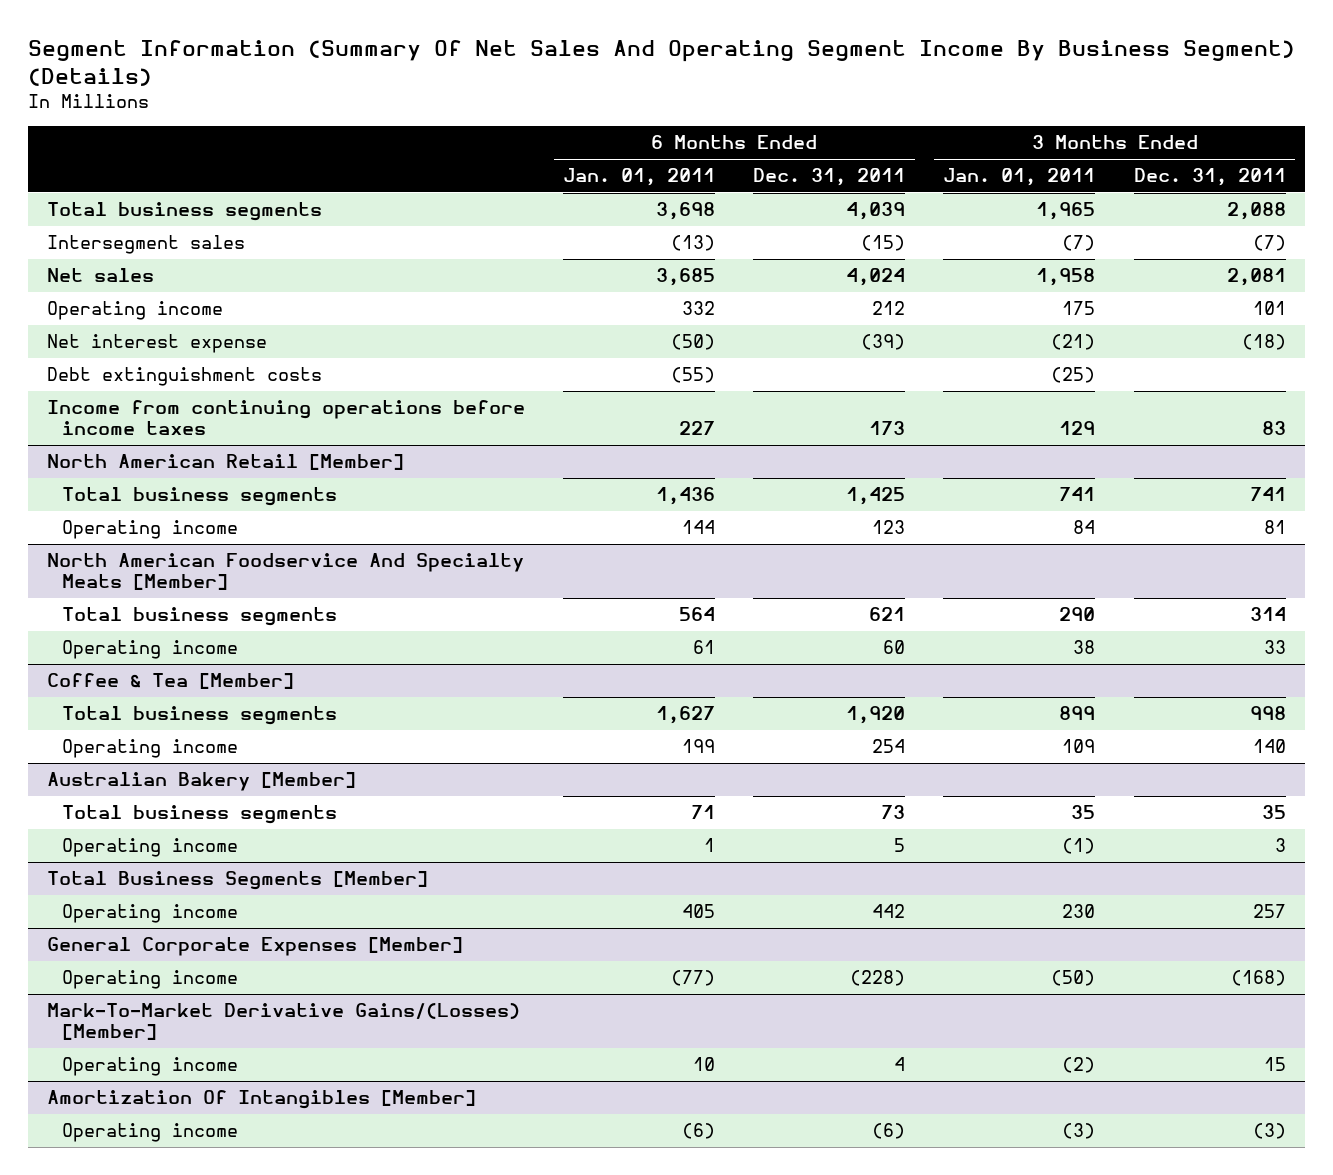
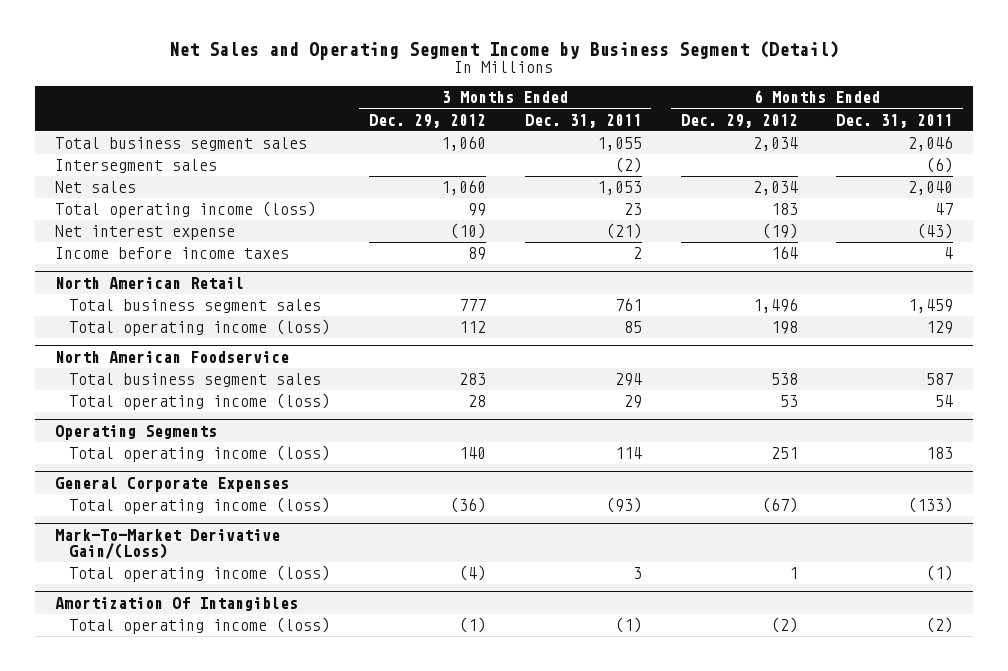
- Segment Information (Summary Of Net Sales And Operating Segment Income By Business Segment) (Details)
+ Net Sales and Operating Segment Income by Business Segment (Detail)
- | 6 Months Ended Jan. 01, 2011 | 6 Months Ended Dec. 31, 2011 | 3 Months Ended Jan. 01, 2011 | 3 Months Ended Dec. 31, 2011
+ | 3 Months Ended Dec. 29, 2012 | 3 Months Ended Dec. 31, 2011 | 6 Months Ended Dec. 29, 2012 | 6 Months Ended Dec. 31, 2011
- Total business segments | 3,698 | 4,039 | 1,965 | 2,088
- Intersegment sales | (13) | (15) | (7) | (7)
- Net sales | 3,685 | 4,024 | 1,958 | 2,081
- Operating income | 332 | 212 | 175 | 101
- Net interest expense | (50) | (39) | (21) | (18)
- Debt extinguishment costs | (55) | | (25) |
- Income from continuing operations before income taxes | 227 | 173 | 129 | 83
- North American Retail [Member]
- Total business segments | 1,436 | 1,425 | 741 | 741
- Operating income | 144 | 123 | 84 | 81
- North American Foodservice And Specialty Meats [Member]
- Total business segments | 564 | 621 | 290 | 314
- Operating income | 61 | 60 | 38 | 33
- Coffee & Tea [Member]
- Total business segments | 1,627 | 1,920 | 899 | 998
- Operating income | 199 | 254 | 109 | 140
- Australian Bakery [Member]
- Total business segments | 71 | 73 | 35 | 35
- Operating income | 1 | 5 | (1) | 3
- Total Business Segments [Member]
- Operating income | 405 | 442 | 230 | 257
- General Corporate Expenses [Member]
- Operating income | (77) | (228) | (50) | (168)
- Mark-To-Market Derivative Gains/(Losses) [Member]
- Operating income | 10 | 4 | (2) | 15
- Amortization Of Intangibles [Member]
- Operating income | (6) | (6) | (3) | (3)
+ Total business segment sales | 1,060 | 1,055 | 2,034 | 2,046
+ Intersegment sales | | (2) | | (6)
+ Net sales | 1,060 | 1,053 | 2,034 | 2,040
+ Total operating income (loss) | 99 | 23 | 183 | 47
+ Net interest expense | (10) | (21) | (19) | (43)
+ Income before income taxes | 89 | 2 | 164 | 4
+ North American Retail
+ Total business segment sales | 777 | 761 | 1,496 | 1,459
+ Total operating income (loss) | 112 | 85 | 198 | 129
+ North American Foodservice
+ Total business segment sales | 283 | 294 | 538 | 587
+ Total operating income (loss) | 28 | 29 | 53 | 54
+ Operating Segments
+ Total operating income (loss) | 140 | 114 | 251 | 183
+ General Corporate Expenses
+ Total operating income (loss) | (36) | (93) | (67) | (133)
+ Mark-To-Market Derivative Gain/(Loss)
+ Total operating income (loss) | (4) | 3 | 1 | (1)
+ Amortization Of Intangibles
+ Total operating income (loss) | (1) | (1) | (2) | (2)

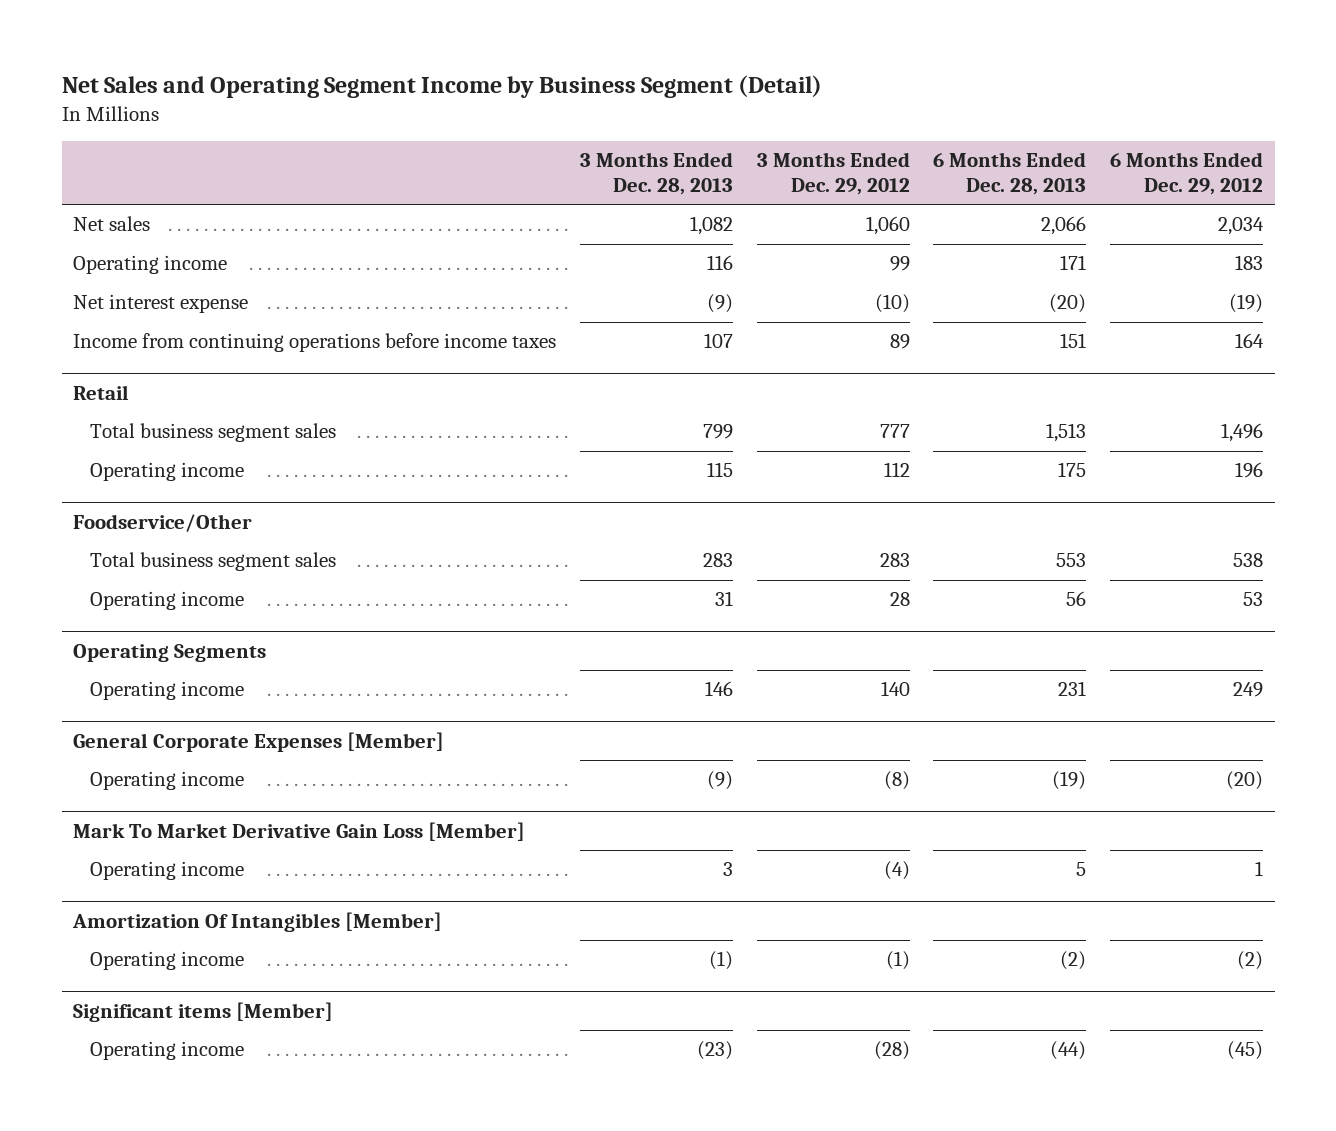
- | 3 Months Ended Dec. 29, 2012 | 3 Months Ended Dec. 31, 2011 | 6 Months Ended Dec. 29, 2012 | 6 Months Ended Dec. 31, 2011
+ | 3 Months Ended Dec. 28, 2013 | 3 Months Ended Dec. 29, 2012 | 6 Months Ended Dec. 28, 2013 | 6 Months Ended Dec. 29, 2012
- Total business segment sales | 1,060 | 1,055 | 2,034 | 2,046
- Intersegment sales | | (2) | | (6)
- Total operating income (loss) | 99 | 23 | 183 | 47
+ Operating income | 116 | 99 | 171 | 183
- Income before income taxes | 89 | 2 | 164 | 4
- North American Retail
+ Income from continuing operations before income taxes | 107 | 89 | 151 | 164
+ Retail
- Total operating income (loss) | 112 | 85 | 198 | 129
- North American Foodservice
+ Operating income | 115 | 112 | 175 | 196
+ Foodservice/Other
- Total operating income (loss) | 28 | 29 | 53 | 54
+ Operating income | 31 | 28 | 56 | 53
@ Operating Segments
- Total operating income (loss) | 140 | 114 | 251 | 183
- General Corporate Expenses
- Total operating income (loss) | (36) | (93) | (67) | (133)
- Mark-To-Market Derivative Gain/(Loss)
- Total operating income (loss) | (4) | 3 | 1 | (1)
- Amortization Of Intangibles
- Total operating income (loss) | (1) | (1) | (2) | (2)
@ Operating Segments
+ Operating income | 146 | 140 | 231 | 249
+ General Corporate Expenses [Member]
+ Operating income | (9) | (8) | (19) | (20)
+ Mark To Market Derivative Gain Loss [Member]
+ Operating income | 3 | (4) | 5 | 1
+ Amortization Of Intangibles [Member]
+ Operating income | (1) | (1) | (2) | (2)
+ Significant items [Member]
+ Operating income | (23) | (28) | (44) | (45)

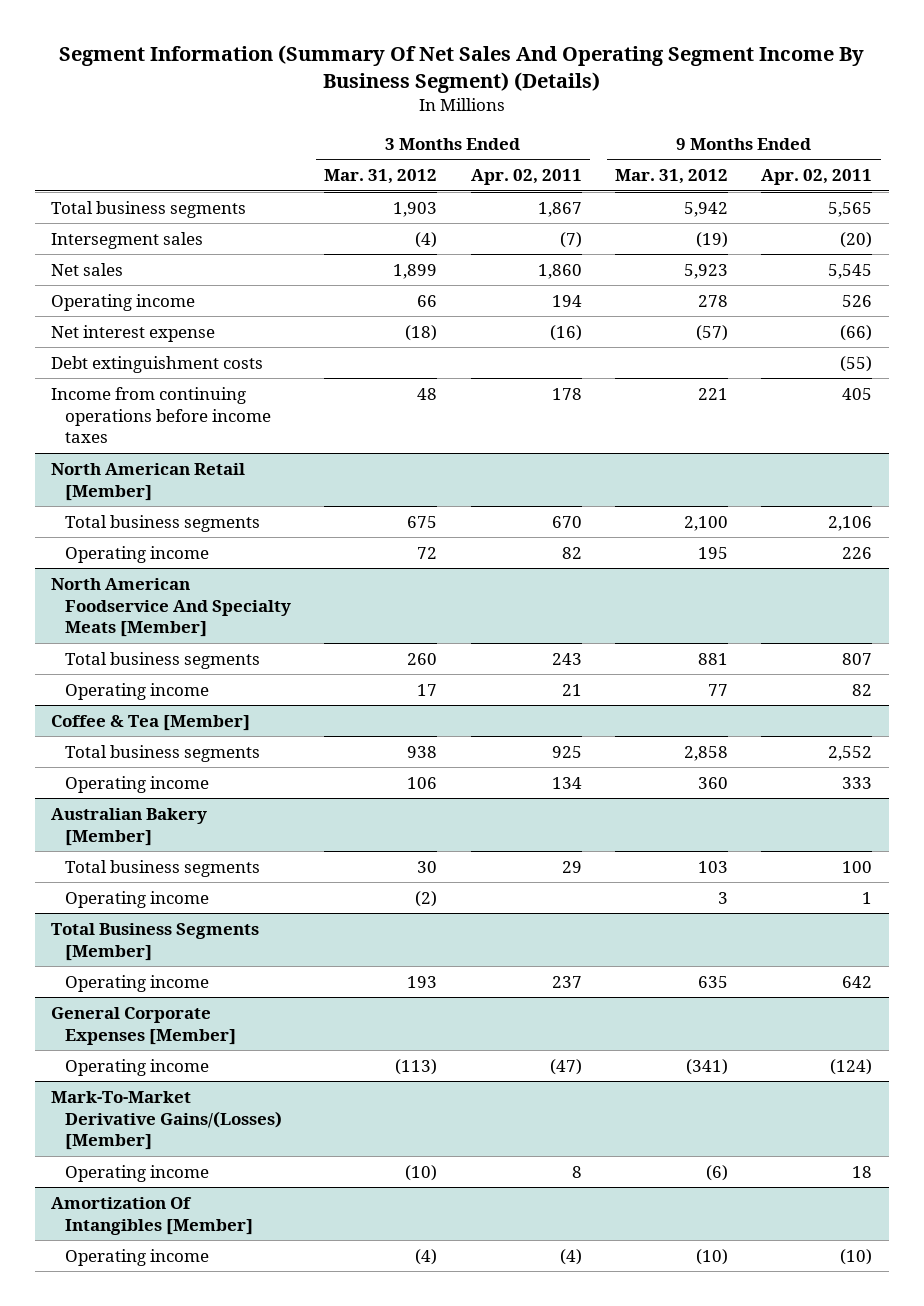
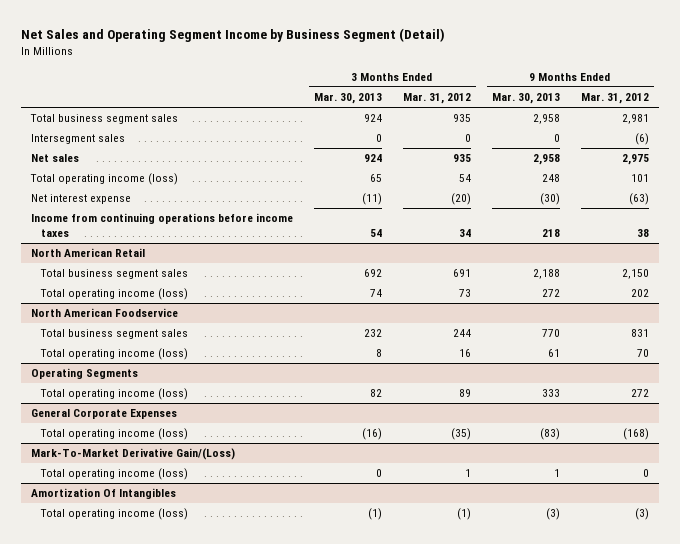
- Segment Information (Summary Of Net Sales And Operating Segment Income By Business Segment) (Details)
+ Net Sales and Operating Segment Income by Business Segment (Detail)
- | 3 Months Ended Mar. 31, 2012 | 3 Months Ended Apr. 02, 2011 | 9 Months Ended Mar. 31, 2012 | 9 Months Ended Apr. 02, 2011
+ | 3 Months Ended Mar. 30, 2013 | 3 Months Ended Mar. 31, 2012 | 9 Months Ended Mar. 30, 2013 | 9 Months Ended Mar. 31, 2012
- Total business segments | 1,903 | 1,867 | 5,942 | 5,565
- Intersegment sales | (4) | (7) | (19) | (20)
- Net sales | 1,899 | 1,860 | 5,923 | 5,545
- Operating income | 66 | 194 | 278 | 526
- Net interest expense | (18) | (16) | (57) | (66)
- Debt extinguishment costs | | | | (55)
- Income from continuing operations before income taxes | 48 | 178 | 221 | 405
- North American Retail [Member]
- Total business segments | 675 | 670 | 2,100 | 2,106
- Operating income | 72 | 82 | 195 | 226
- North American Foodservice And Specialty Meats [Member]
- Total business segments | 260 | 243 | 881 | 807
- Operating income | 17 | 21 | 77 | 82
- Coffee & Tea [Member]
- Total business segments | 938 | 925 | 2,858 | 2,552
- Operating income | 106 | 134 | 360 | 333
- Australian Bakery [Member]
- Total business segments | 30 | 29 | 103 | 100
- Operating income | (2) | | 3 | 1
- Total Business Segments [Member]
- Operating income | 193 | 237 | 635 | 642
- General Corporate Expenses [Member]
- Operating income | (113) | (47) | (341) | (124)
- Mark-To-Market Derivative Gains/(Losses) [Member]
- Operating income | (10) | 8 | (6) | 18
- Amortization Of Intangibles [Member]
- Operating income | (4) | (4) | (10) | (10)
+ Total business segment sales | 924 | 935 | 2,958 | 2,981
+ Intersegment sales | 0 | 0 | 0 | (6)
+ Net sales | 924 | 935 | 2,958 | 2,975
+ Total operating income (loss) | 65 | 54 | 248 | 101
+ Net interest expense | (11) | (20) | (30) | (63)
+ Income from continuing operations before income taxes | 54 | 34 | 218 | 38
+ North American Retail
+ Total business segment sales | 692 | 691 | 2,188 | 2,150
+ Total operating income (loss) | 74 | 73 | 272 | 202
+ North American Foodservice
+ Total business segment sales | 232 | 244 | 770 | 831
+ Total operating income (loss) | 8 | 16 | 61 | 70
+ Operating Segments
+ Total operating income (loss) | 82 | 89 | 333 | 272
+ General Corporate Expenses
+ Total operating income (loss) | (16) | (35) | (83) | (168)
+ Mark-To-Market Derivative Gain/(Loss)
+ Total operating income (loss) | 0 | 1 | 1 | 0
+ Amortization Of Intangibles
+ Total operating income (loss) | (1) | (1) | (3) | (3)

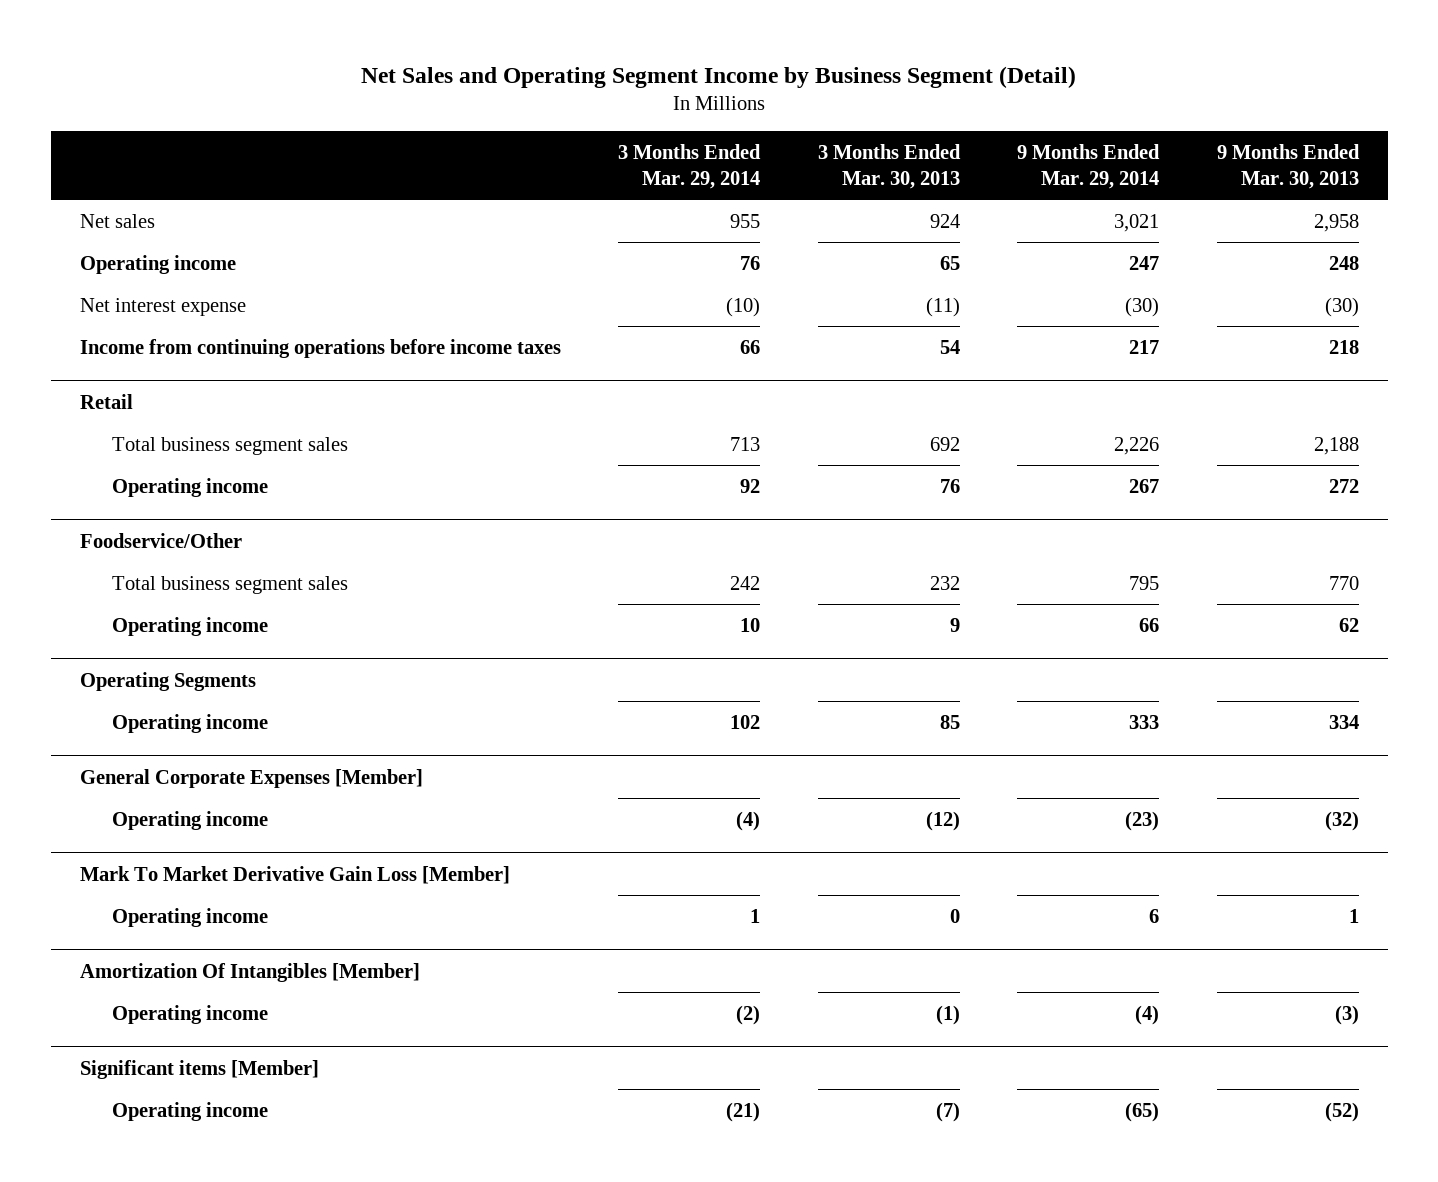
- | 3 Months Ended Mar. 30, 2013 | 3 Months Ended Mar. 31, 2012 | 9 Months Ended Mar. 30, 2013 | 9 Months Ended Mar. 31, 2012
+ | 3 Months Ended Mar. 29, 2014 | 3 Months Ended Mar. 30, 2013 | 9 Months Ended Mar. 29, 2014 | 9 Months Ended Mar. 30, 2013
- Total business segment sales | 924 | 935 | 2,958 | 2,981
- Intersegment sales | 0 | 0 | 0 | (6)
- Total operating income (loss) | 65 | 54 | 248 | 101
+ Operating income | 76 | 65 | 247 | 248
- North American Retail
+ Retail
- Total operating income (loss) | 74 | 73 | 272 | 202
- North American Foodservice
+ Operating income | 92 | 76 | 267 | 272
+ Foodservice/Other
- Total operating income (loss) | 8 | 16 | 61 | 70
+ Operating income | 10 | 9 | 66 | 62
@ Operating Segments
- Total operating income (loss) | 82 | 89 | 333 | 272
- General Corporate Expenses
- Total operating income (loss) | (16) | (35) | (83) | (168)
- Mark-To-Market Derivative Gain/(Loss)
- Total operating income (loss) | 0 | 1 | 1 | 0
- Amortization Of Intangibles
- Total operating income (loss) | (1) | (1) | (3) | (3)
@ Operating Segments
+ Operating income | 102 | 85 | 333 | 334
+ General Corporate Expenses [Member]
+ Operating income | (4) | (12) | (23) | (32)
+ Mark To Market Derivative Gain Loss [Member]
+ Operating income | 1 | 0 | 6 | 1
+ Amortization Of Intangibles [Member]
+ Operating income | (2) | (1) | (4) | (3)
+ Significant items [Member]
+ Operating income | (21) | (7) | (65) | (52)

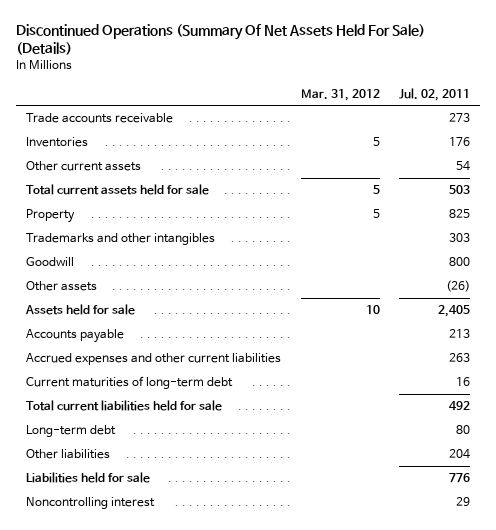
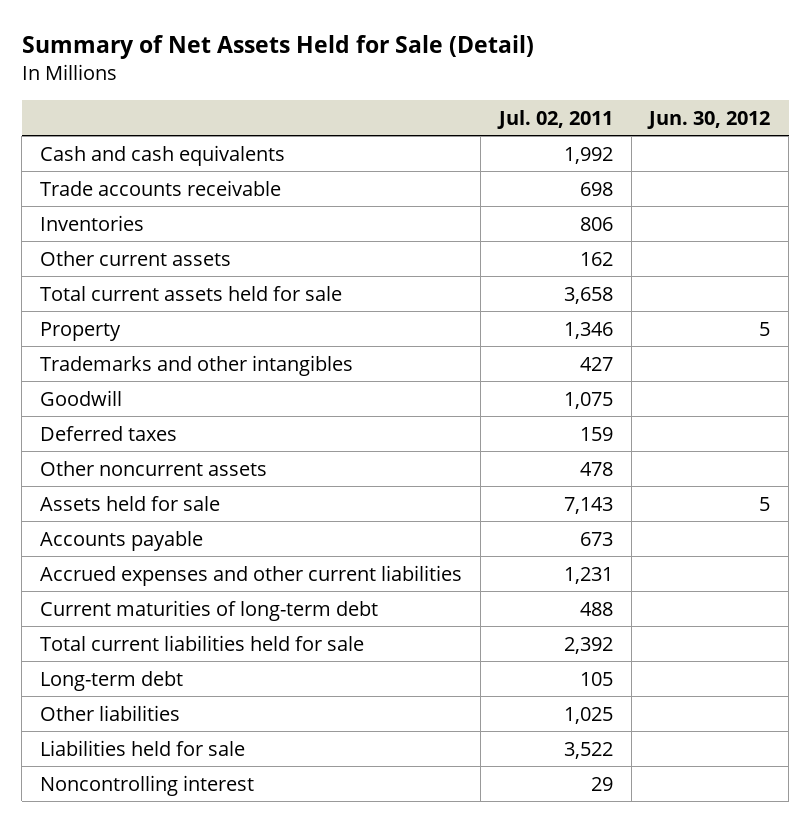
- Discontinued Operations (Summary Of Net Assets Held For Sale) (Details)
+ Summary of Net Assets Held for Sale (Detail)
- | Mar. 31, 2012 | Jul. 02, 2011
+ | Jul. 02, 2011 | Jun. 30, 2012
- Trade accounts receivable | | 273
- Inventories | 5 | 176
- Other current assets | | 54
- Total current assets held for sale | 5 | 503
- Property | 5 | 825
- Trademarks and other intangibles | | 303
- Goodwill | | 800
- Other assets | | (26)
- Assets held for sale | 10 | 2,405
- Accounts payable | | 213
- Accrued expenses and other current liabilities | | 263
- Current maturities of long-term debt | | 16
- Total current liabilities held for sale | | 492
- Long-term debt | | 80
- Other liabilities | | 204
- Liabilities held for sale | | 776
+ Cash and cash equivalents | 1,992 |
+ Trade accounts receivable | 698 |
+ Inventories | 806 |
+ Other current assets | 162 |
+ Total current assets held for sale | 3,658 |
+ Property | 1,346 | 5
+ Trademarks and other intangibles | 427 |
+ Goodwill | 1,075 |
+ Deferred taxes | 159 |
+ Other noncurrent assets | 478 |
+ Assets held for sale | 7,143 | 5
+ Accounts payable | 673 |
+ Accrued expenses and other current liabilities | 1,231 |
+ Current maturities of long-term debt | 488 |
+ Total current liabilities held for sale | 2,392 |
+ Long-term debt | 105 |
+ Other liabilities | 1,025 |
+ Liabilities held for sale | 3,522 |

